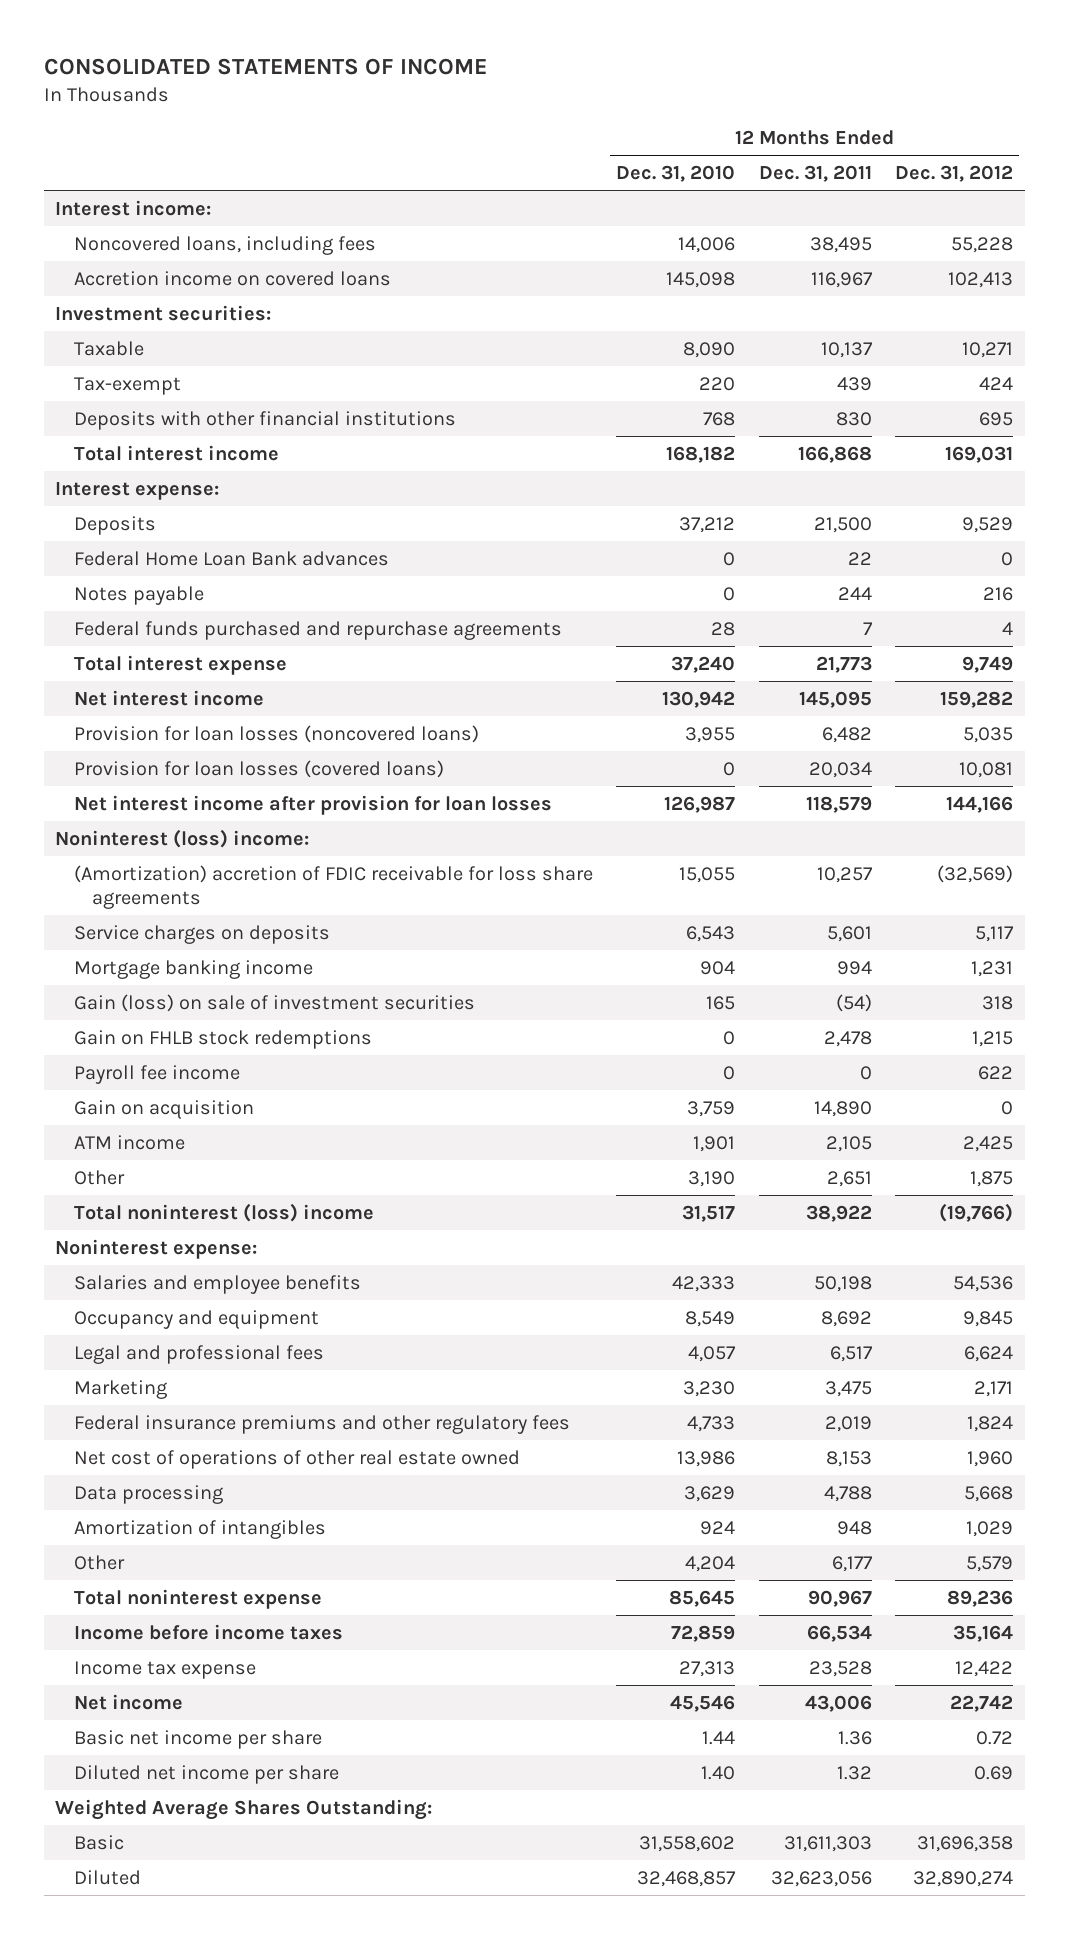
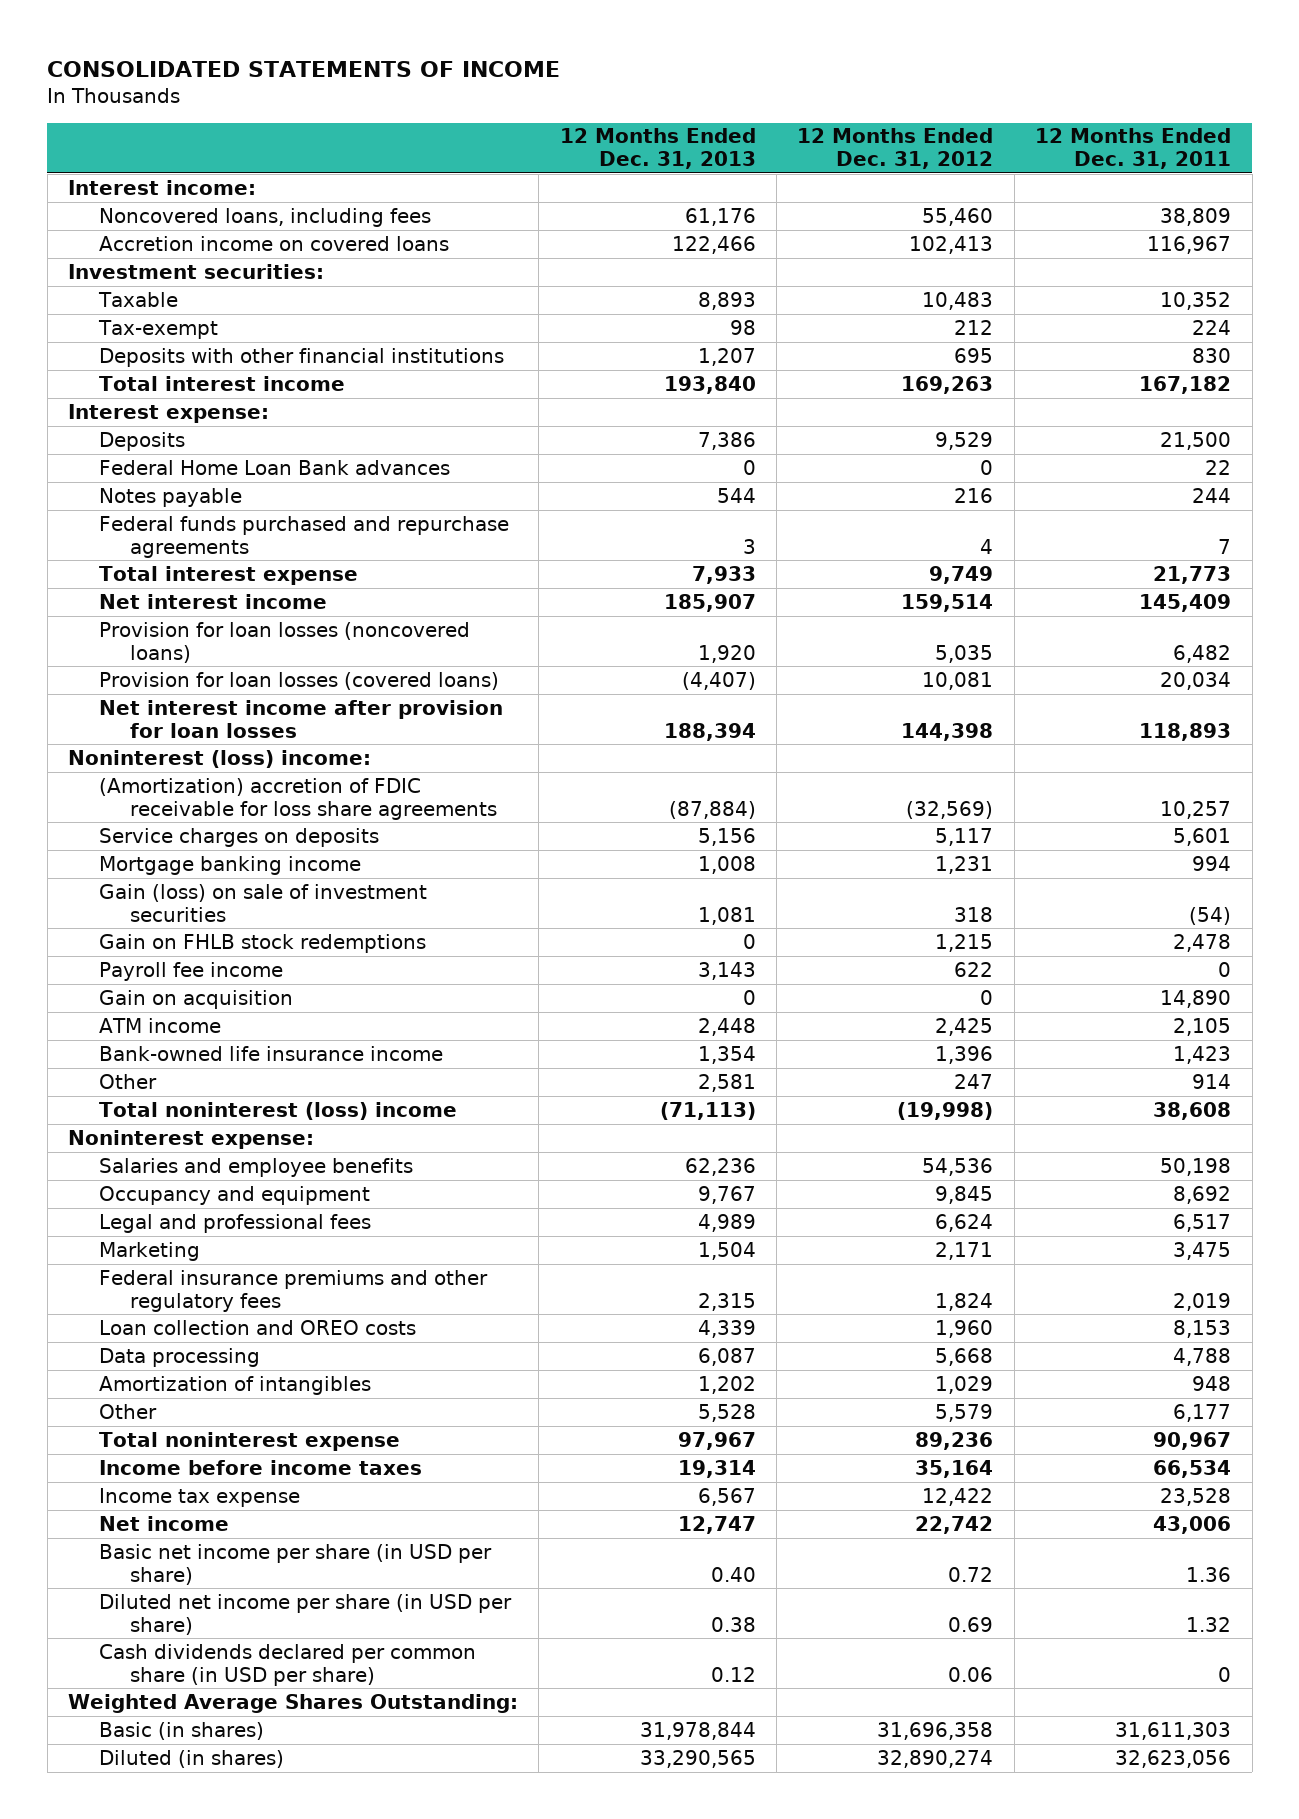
- | 12 Months Ended Dec. 31, 2010 | 12 Months Ended Dec. 31, 2011 | 12 Months Ended Dec. 31, 2012
+ | 12 Months Ended Dec. 31, 2013 | 12 Months Ended Dec. 31, 2012 | 12 Months Ended Dec. 31, 2011
- Noncovered loans, including fees | 14,006 | 38,495 | 55,228
+ Noncovered loans, including fees | 61,176 | 55,460 | 38,809
- Taxable | 8,090 | 10,137 | 10,271
- Tax-exempt | 220 | 439 | 424
+ Taxable | 8,893 | 10,483 | 10,352
+ Tax-exempt | 98 | 212 | 224
- Total interest income | 168,182 | 166,868 | 169,031
+ Total interest income | 193,840 | 169,263 | 167,182
- Net interest income | 130,942 | 145,095 | 159,282
+ Net interest income | 185,907 | 159,514 | 145,409
- Net interest income after provision for loan losses | 126,987 | 118,579 | 144,166
+ Net interest income after provision for loan losses | 188,394 | 144,398 | 118,893
- Other | 3,190 | 2,651 | 1,875
- Total noninterest (loss) income | 31,517 | 38,922 | (19,766)
+ Bank-owned life insurance income | 1,354 | 1,396 | 1,423
+ Other | 2,581 | 247 | 914
+ Total noninterest (loss) income | (71,113) | (19,998) | 38,608
- Net cost of operations of other real estate owned | 13,986 | 8,153 | 1,960
+ Loan collection and OREO costs | 4,339 | 1,960 | 8,153
- Basic net income per share | 1.44 | 1.36 | 0.72
- Diluted net income per share | 1.40 | 1.32 | 0.69
+ Basic net income per share (in USD per share) | 0.40 | 0.72 | 1.36
+ Diluted net income per share (in USD per share) | 0.38 | 0.69 | 1.32
+ Cash dividends declared per common share (in USD per share) | 0.12 | 0.06 | 0
- Basic | 31,558,602 | 31,611,303 | 31,696,358
- Diluted | 32,468,857 | 32,623,056 | 32,890,274
+ Basic (in shares) | 31,978,844 | 31,696,358 | 31,611,303
+ Diluted (in shares) | 33,290,565 | 32,890,274 | 32,623,056

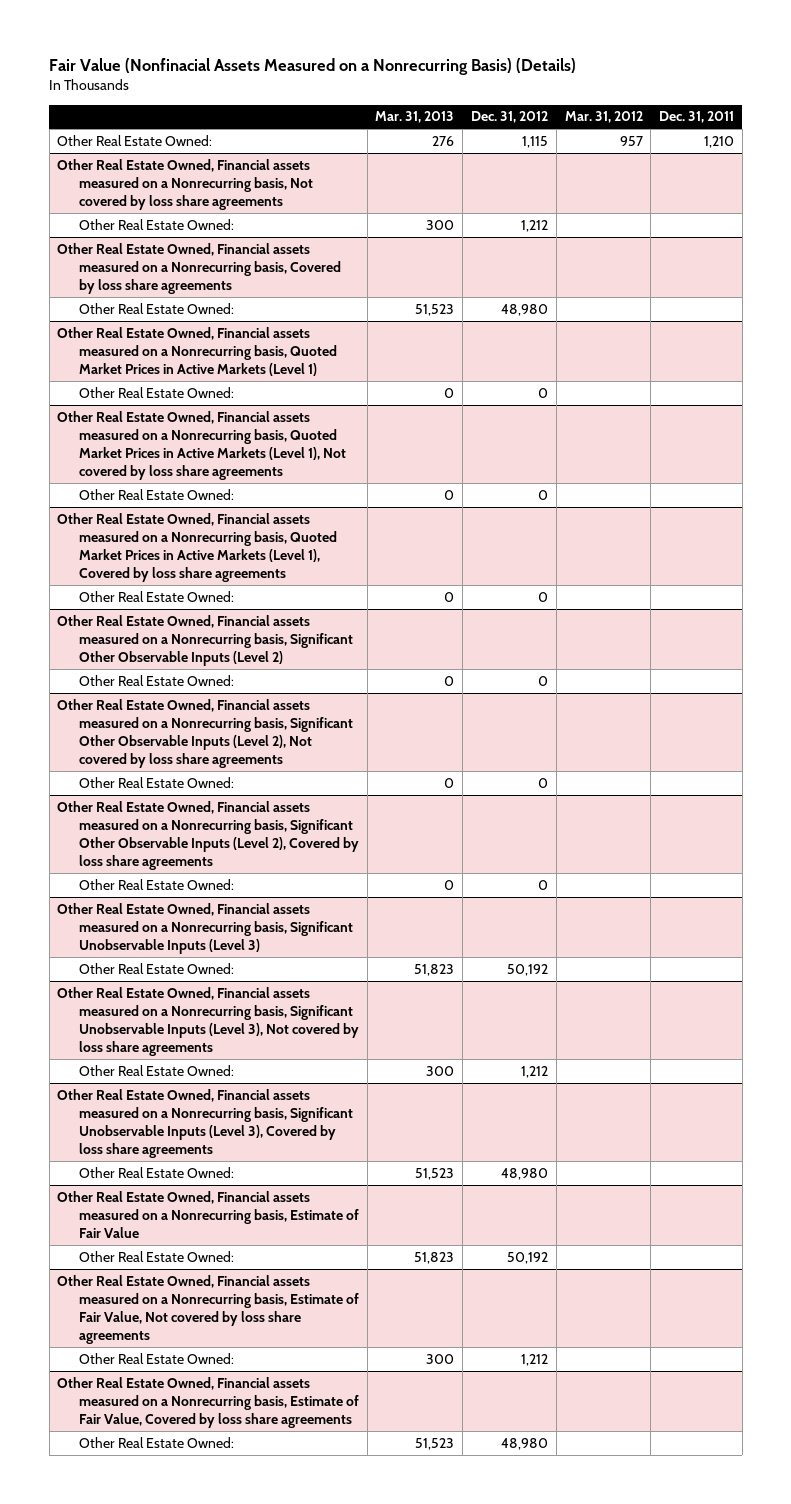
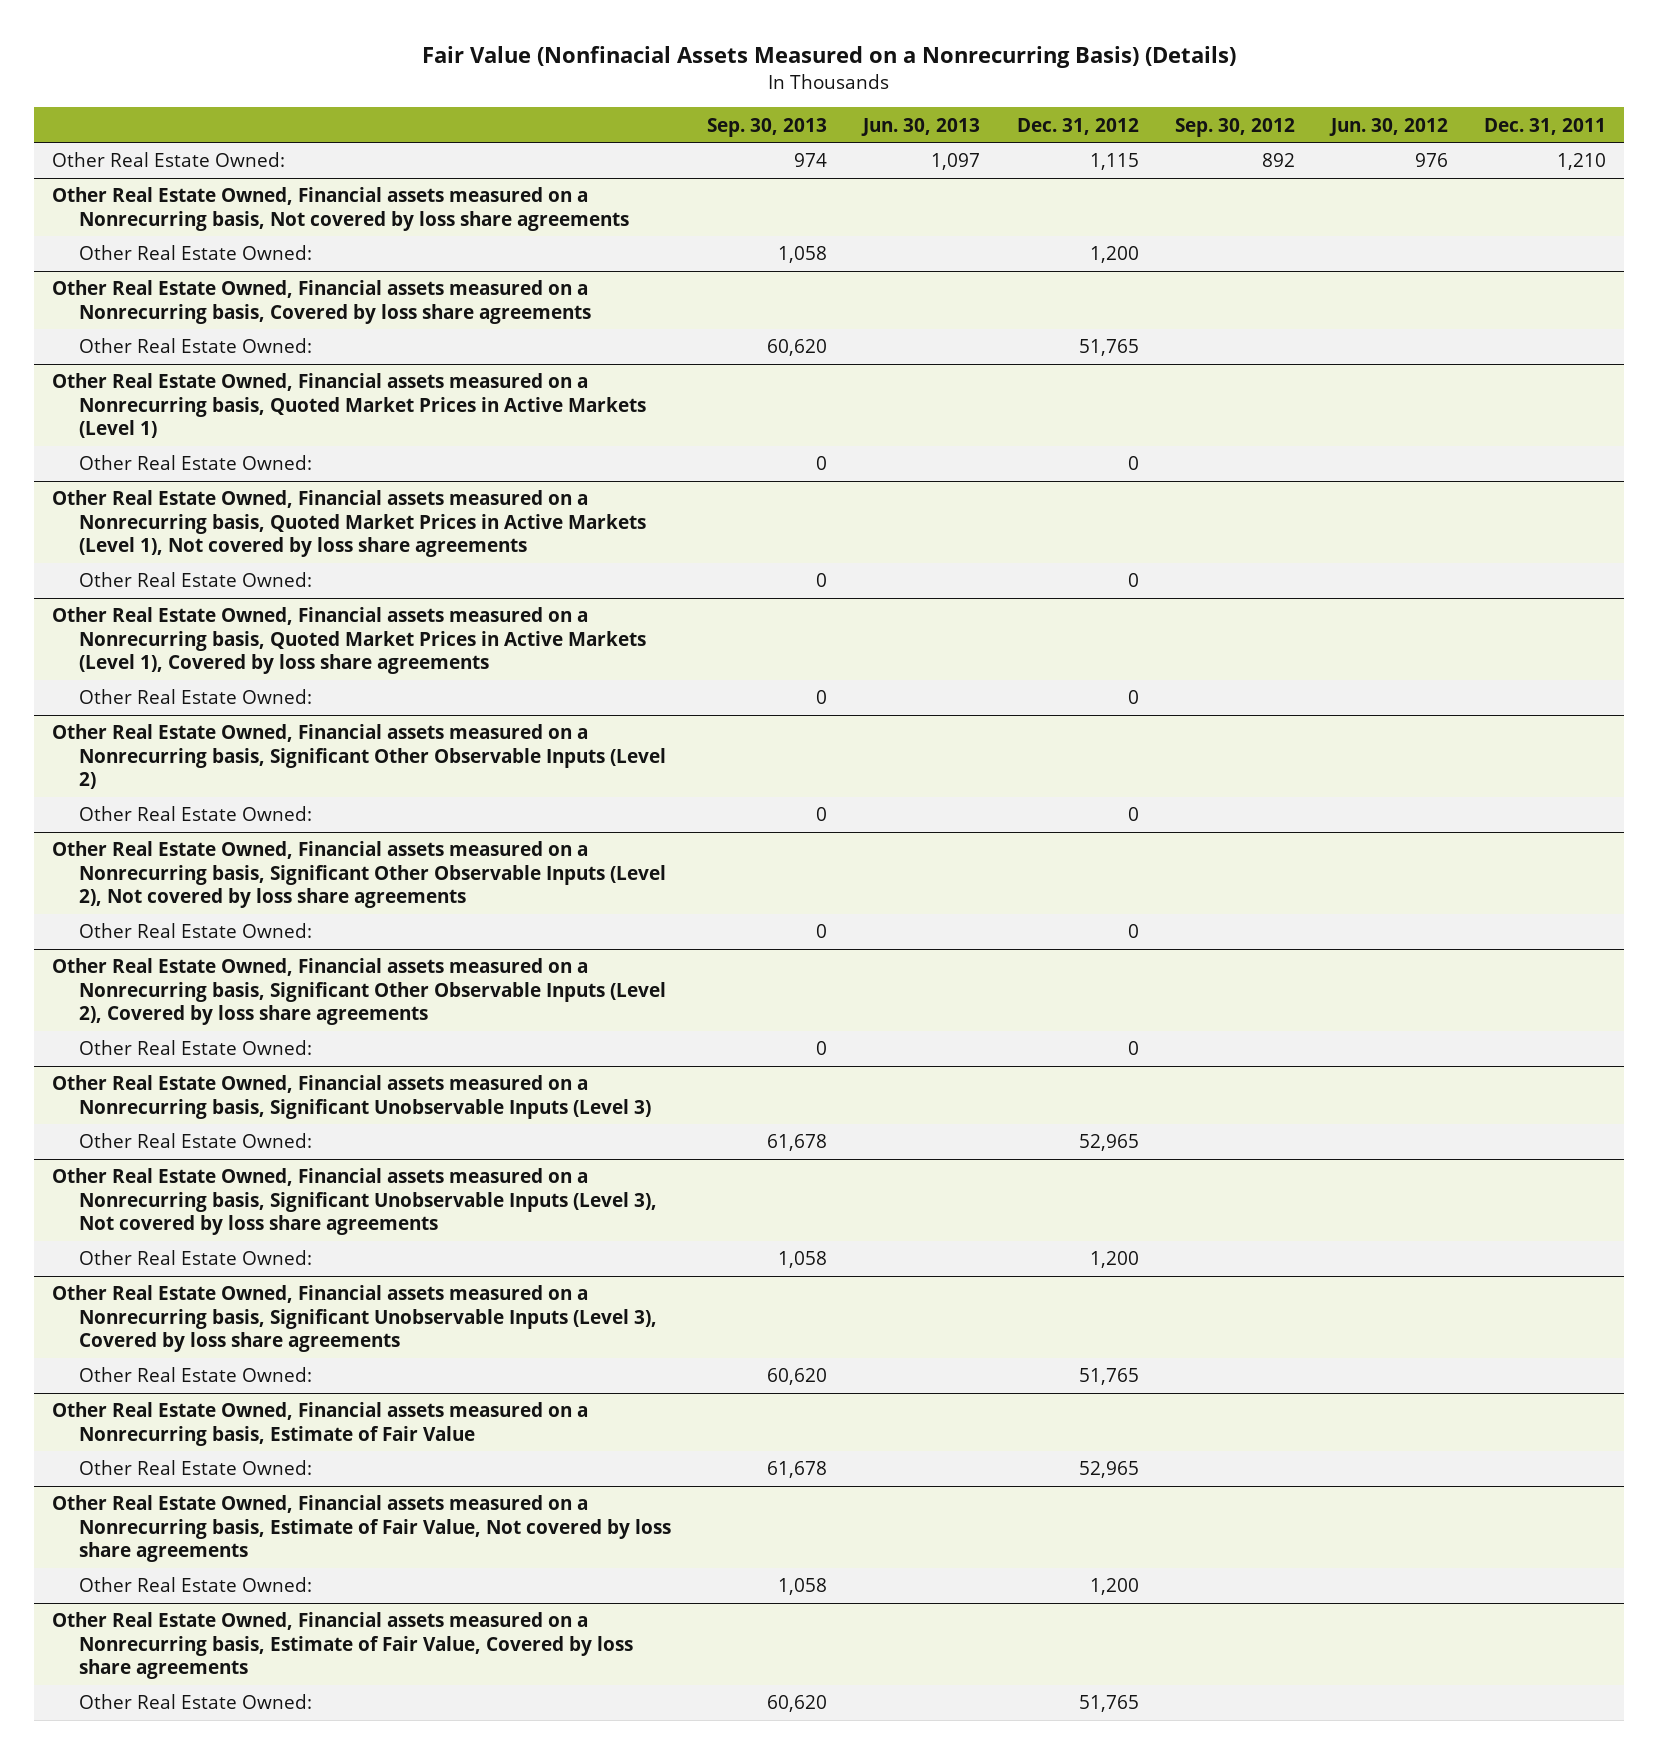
- | Mar. 31, 2013 | Dec. 31, 2012 | Mar. 31, 2012 | Dec. 31, 2011
+ | Sep. 30, 2013 | Jun. 30, 2013 | Dec. 31, 2012 | Sep. 30, 2012 | Jun. 30, 2012 | Dec. 31, 2011
@ Other Real Estate Owned, Financial assets measured on a Nonrecurring basis, Not covered by loss share agreements
- Other Real Estate Owned: | 300 | 1,212 | |
+ Other Real Estate Owned: | 1,058 | | 1,200 | | |
@ Other Real Estate Owned, Financial assets measured on a Nonrecurring basis, Covered by loss share agreements
- Other Real Estate Owned: | 51,523 | 48,980 | |
+ Other Real Estate Owned: | 60,620 | | 51,765 | | |
@ Other Real Estate Owned, Financial assets measured on a Nonrecurring basis, Significant Unobservable Inputs (Level 3)
- Other Real Estate Owned: | 51,823 | 50,192 | |
+ Other Real Estate Owned: | 61,678 | | 52,965 | | |
@ Other Real Estate Owned, Financial assets measured on a Nonrecurring basis, Significant Unobservable Inputs (Level 3), Not covered by loss share agreements
- Other Real Estate Owned: | 300 | 1,212 | |
+ Other Real Estate Owned: | 1,058 | | 1,200 | | |
@ Other Real Estate Owned, Financial assets measured on a Nonrecurring basis, Significant Unobservable Inputs (Level 3), Covered by loss share agreements
- Other Real Estate Owned: | 51,523 | 48,980 | |
+ Other Real Estate Owned: | 60,620 | | 51,765 | | |
@ Other Real Estate Owned, Financial assets measured on a Nonrecurring basis, Estimate of Fair Value
- Other Real Estate Owned: | 51,823 | 50,192 | |
+ Other Real Estate Owned: | 61,678 | | 52,965 | | |
@ Other Real Estate Owned, Financial assets measured on a Nonrecurring basis, Estimate of Fair Value, Not covered by loss share agreements
- Other Real Estate Owned: | 300 | 1,212 | |
+ Other Real Estate Owned: | 1,058 | | 1,200 | | |
@ Other Real Estate Owned, Financial assets measured on a Nonrecurring basis, Estimate of Fair Value, Covered by loss share agreements
- Other Real Estate Owned: | 51,523 | 48,980 | |
+ Other Real Estate Owned: | 60,620 | | 51,765 | | |

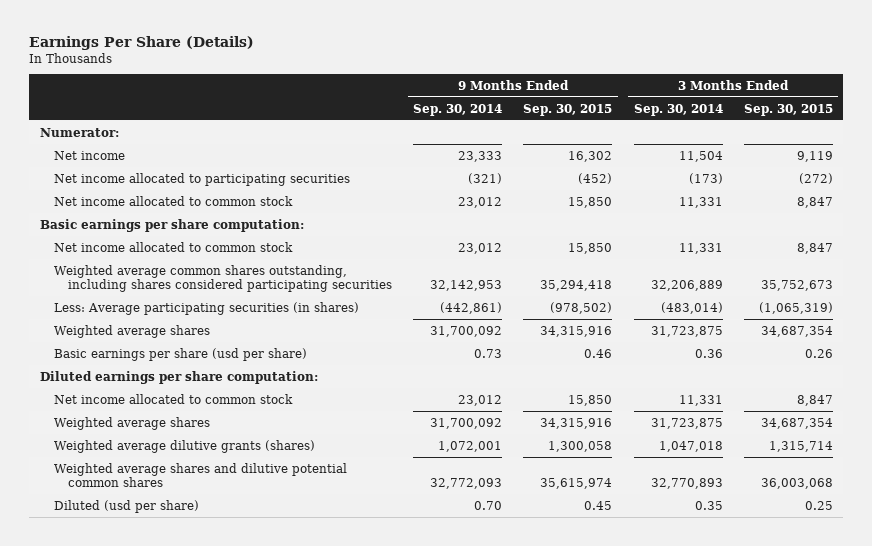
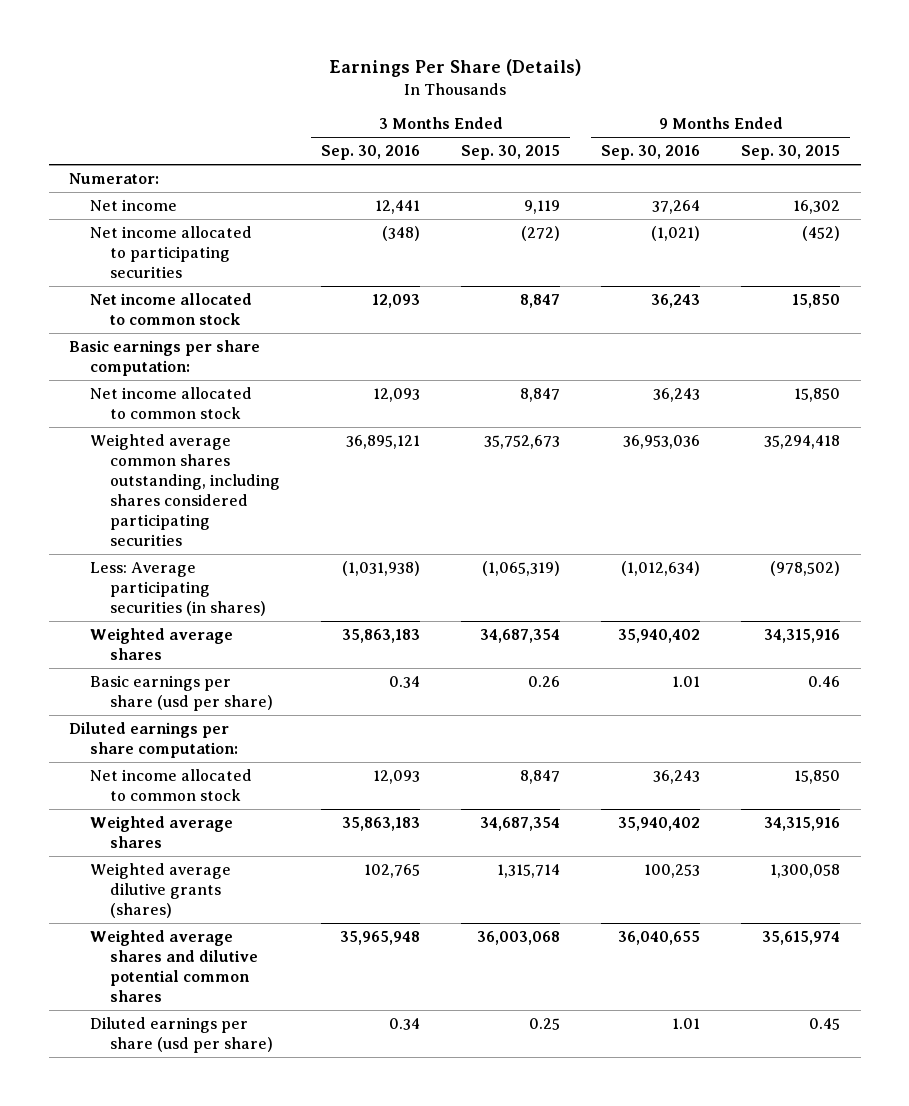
- | 9 Months Ended Sep. 30, 2014 | 9 Months Ended Sep. 30, 2015 | 3 Months Ended Sep. 30, 2014 | 3 Months Ended Sep. 30, 2015
+ | 3 Months Ended Sep. 30, 2016 | 3 Months Ended Sep. 30, 2015 | 9 Months Ended Sep. 30, 2016 | 9 Months Ended Sep. 30, 2015
- Diluted (usd per share) | 0.70 | 0.45 | 0.35 | 0.25
+ Diluted earnings per share (usd per share) | 0.34 | 0.25 | 1.01 | 0.45

